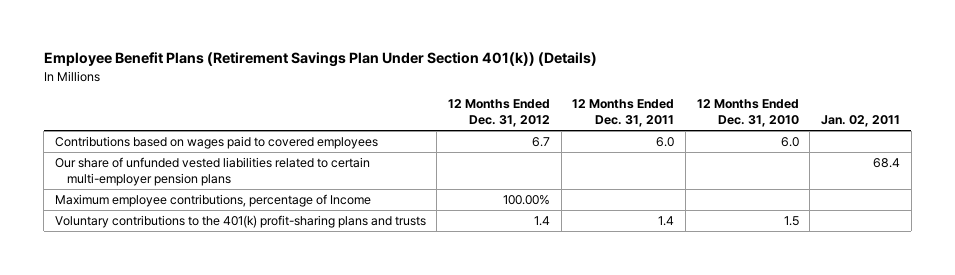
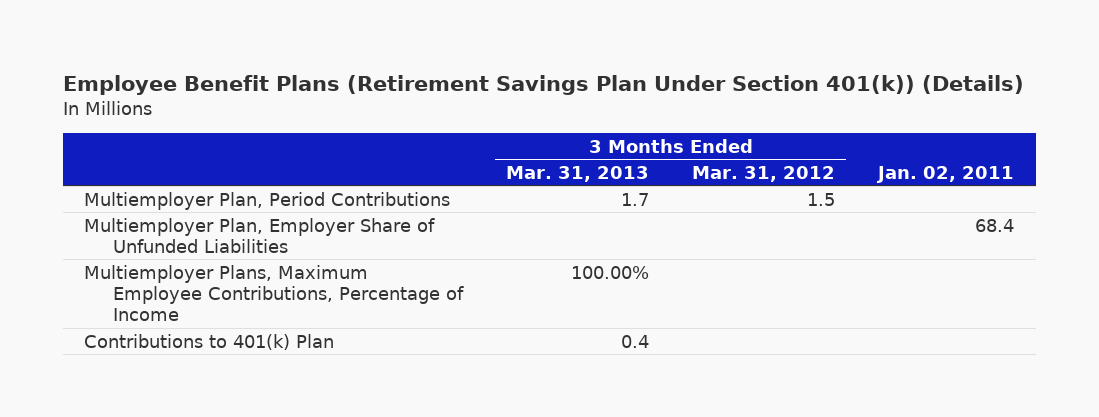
- | 12 Months Ended Dec. 31, 2012 | 12 Months Ended Dec. 31, 2011 | 12 Months Ended Dec. 31, 2010 | Jan. 02, 2011
+ | 3 Months Ended Mar. 31, 2013 | 3 Months Ended Mar. 31, 2012 | Jan. 02, 2011
- Contributions based on wages paid to covered employees | 6.7 | 6.0 | 6.0 |
- Our share of unfunded vested liabilities related to certain multi-employer pension plans | | | | 68.4
- Maximum employee contributions, percentage of Income | 100.00% | | |
- Voluntary contributions to the 401(k) profit-sharing plans and trusts | 1.4 | 1.4 | 1.5 |
+ Multiemployer Plan, Period Contributions | 1.7 | 1.5 |
+ Multiemployer Plan, Employer Share of Unfunded Liabilities | | | 68.4
+ Multiemployer Plans, Maximum Employee Contributions, Percentage of Income | 100.00% | |
+ Contributions to 401(k) Plan | 0.4 | |

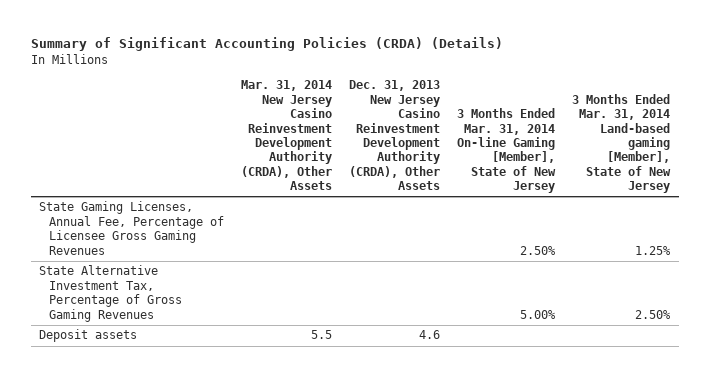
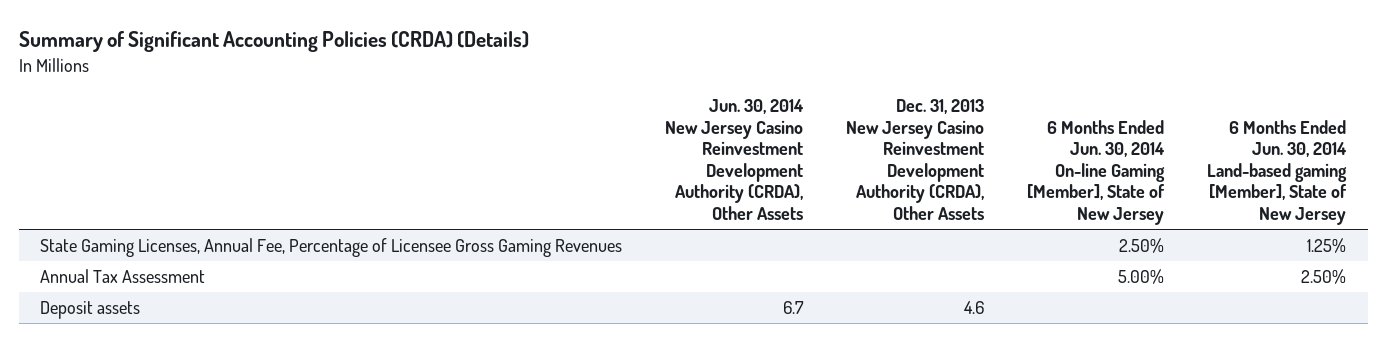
- | Mar. 31, 2014 New Jersey Casino Reinvestment Development Authority (CRDA), Other Assets | Dec. 31, 2013 New Jersey Casino Reinvestment Development Authority (CRDA), Other Assets | 3 Months Ended Mar. 31, 2014 On-line Gaming [Member], State of New Jersey | 3 Months Ended Mar. 31, 2014 Land-based gaming [Member], State of New Jersey
+ | Jun. 30, 2014 New Jersey Casino Reinvestment Development Authority (CRDA), Other Assets | Dec. 31, 2013 New Jersey Casino Reinvestment Development Authority (CRDA), Other Assets | 6 Months Ended Jun. 30, 2014 On-line Gaming [Member], State of New Jersey | 6 Months Ended Jun. 30, 2014 Land-based gaming [Member], State of New Jersey
- State Alternative Investment Tax, Percentage of Gross Gaming Revenues | | | 5.00% | 2.50%
+ Annual Tax Assessment | | | 5.00% | 2.50%

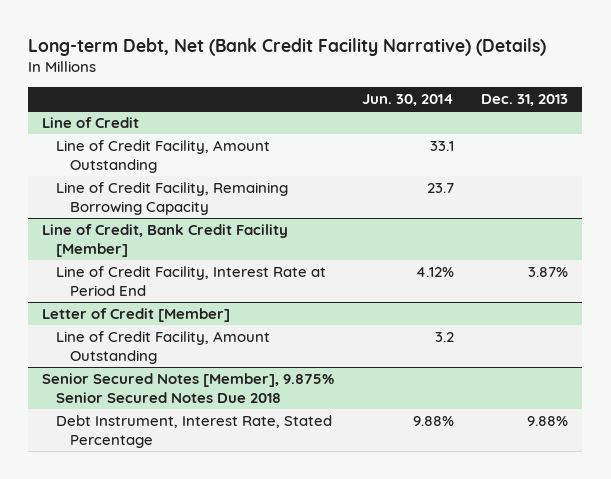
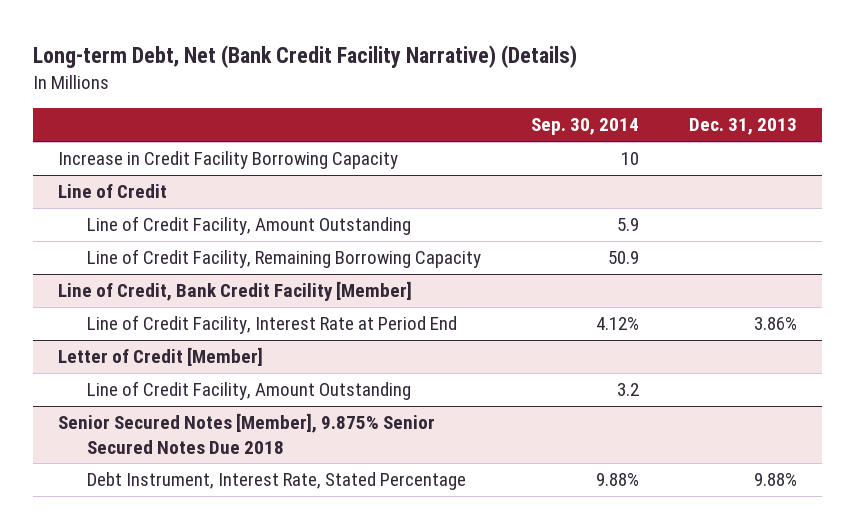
- | Jun. 30, 2014 | Dec. 31, 2013
+ | Sep. 30, 2014 | Dec. 31, 2013
+ Increase in Credit Facility Borrowing Capacity | 10 |
@ Line of Credit, Bank Credit Facility [Member]
- Line of Credit Facility, Interest Rate at Period End | 4.12% | 3.87%
+ Line of Credit Facility, Interest Rate at Period End | 4.12% | 3.86%

